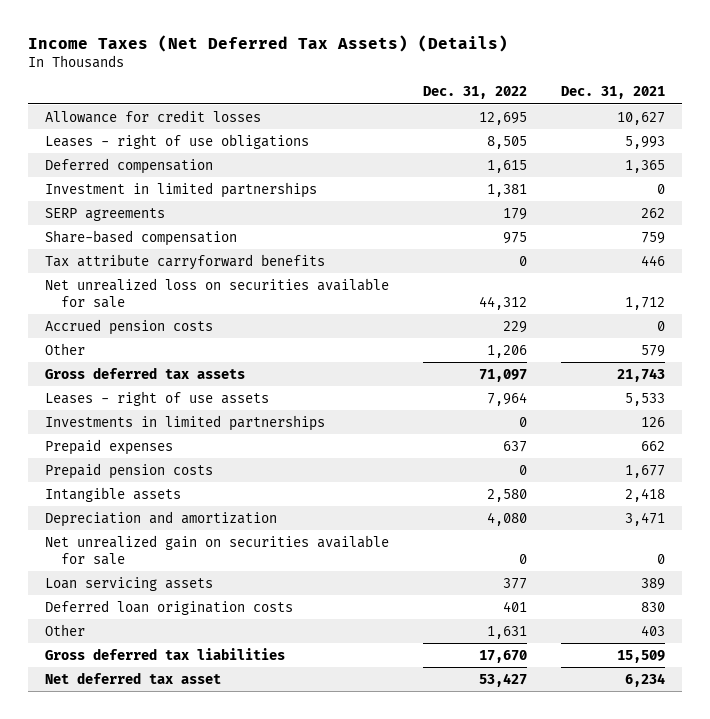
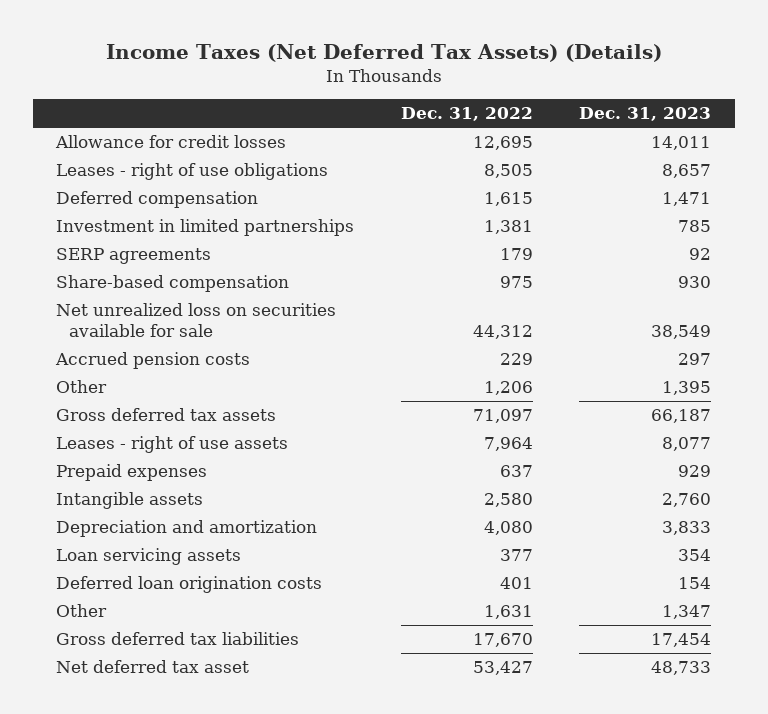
- | Dec. 31, 2022 | Dec. 31, 2021
+ | Dec. 31, 2022 | Dec. 31, 2023
- Tax attribute carryforward benefits | 0 | 446
- Investments in limited partnerships | 0 | 126
- Prepaid pension costs | 0 | 1,677
- Net unrealized gain on securities available for sale | 0 | 0

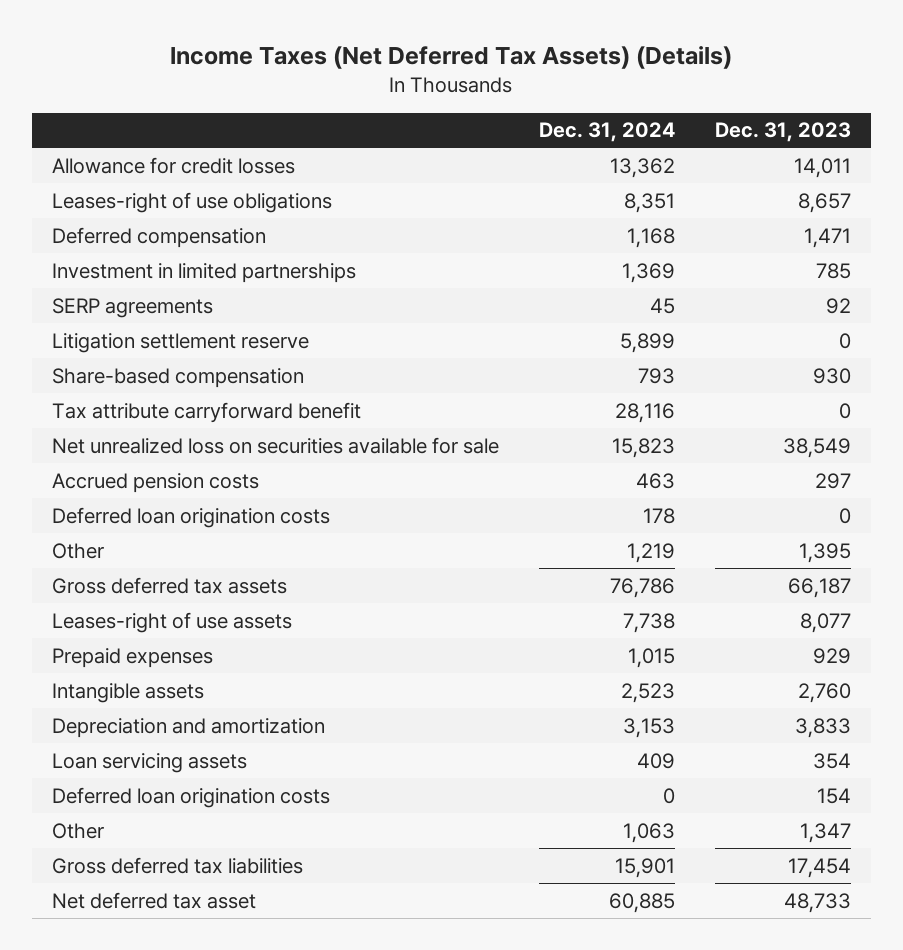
- | Dec. 31, 2022 | Dec. 31, 2023
+ | Dec. 31, 2024 | Dec. 31, 2023
- Leases - right of use obligations | 8,505 | 8,657
+ Leases-right of use obligations | 8,351 | 8,657
+ Litigation settlement reserve | 5,899 | 0
+ Tax attribute carryforward benefit | 28,116 | 0
+ Deferred loan origination costs | 178 | 0
- Leases - right of use assets | 7,964 | 8,077
+ Leases-right of use assets | 7,738 | 8,077

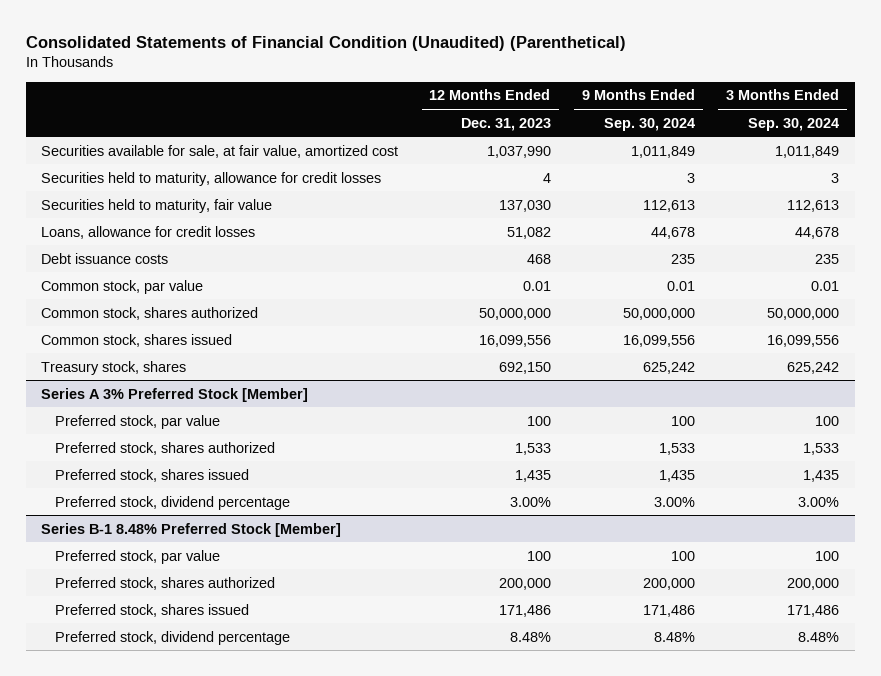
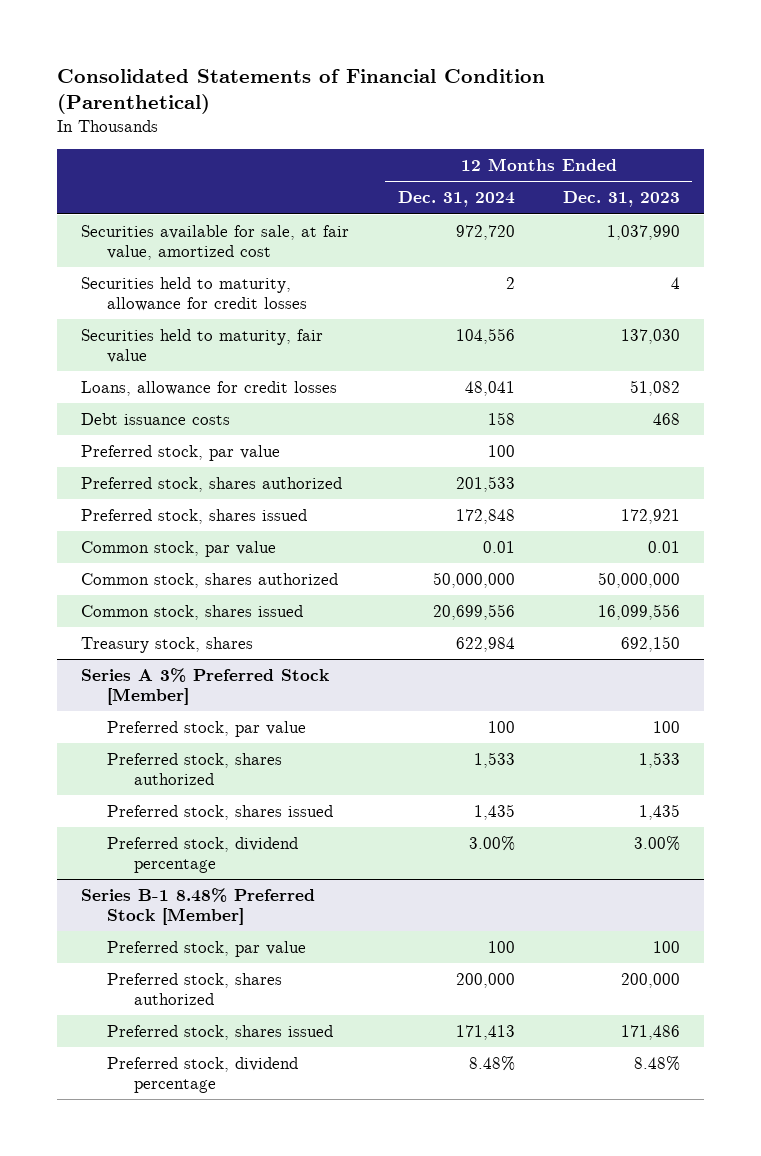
- Consolidated Statements of Financial Condition (Unaudited) (Parenthetical)
+ Consolidated Statements of Financial Condition (Parenthetical)
- | 12 Months Ended Dec. 31, 2023 | 9 Months Ended Sep. 30, 2024 | 3 Months Ended Sep. 30, 2024
+ | 12 Months Ended Dec. 31, 2024 | 12 Months Ended Dec. 31, 2023
+ Preferred stock, par value | 100 |
+ Preferred stock, shares authorized | 201,533 |
+ Preferred stock, shares issued | 172,848 | 172,921

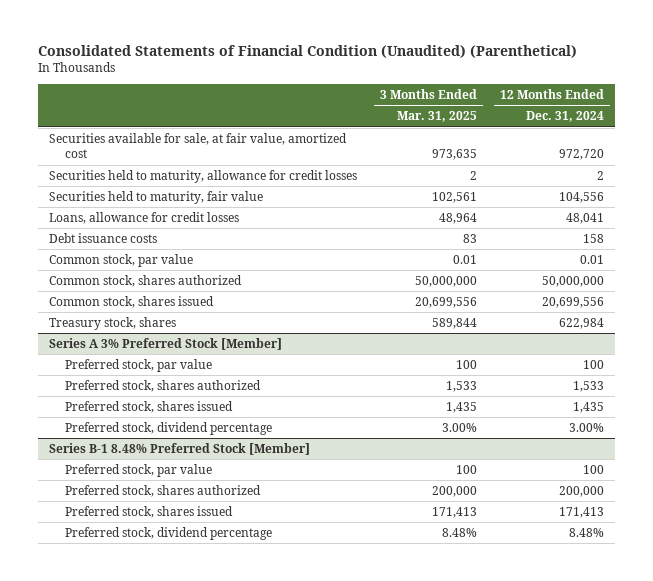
- Consolidated Statements of Financial Condition (Parenthetical)
+ Consolidated Statements of Financial Condition (Unaudited) (Parenthetical)
- | 12 Months Ended Dec. 31, 2024 | 12 Months Ended Dec. 31, 2023
+ | 3 Months Ended Mar. 31, 2025 | 12 Months Ended Dec. 31, 2024
- Preferred stock, par value | 100 |
- Preferred stock, shares authorized | 201,533 |
- Preferred stock, shares issued | 172,848 | 172,921

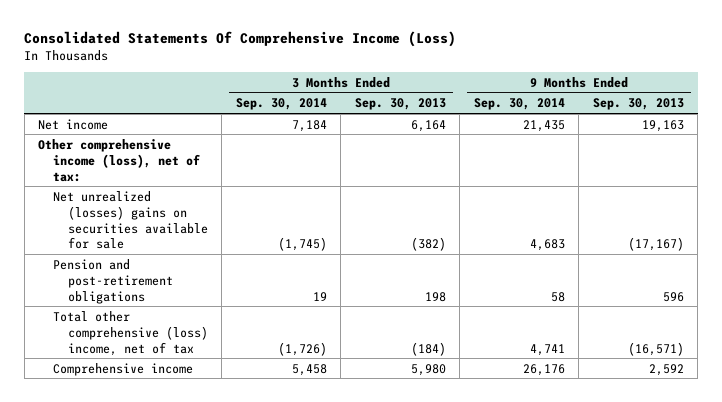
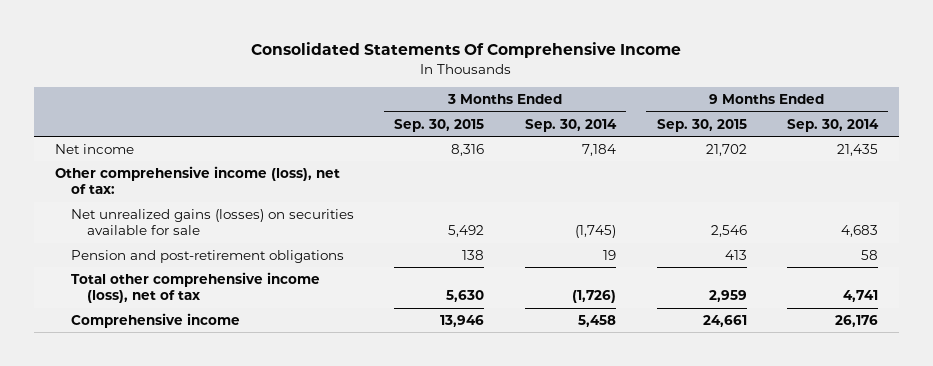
- Consolidated Statements Of Comprehensive Income (Loss)
+ Consolidated Statements Of Comprehensive Income
- | 3 Months Ended Sep. 30, 2014 | 3 Months Ended Sep. 30, 2013 | 9 Months Ended Sep. 30, 2014 | 9 Months Ended Sep. 30, 2013
+ | 3 Months Ended Sep. 30, 2015 | 3 Months Ended Sep. 30, 2014 | 9 Months Ended Sep. 30, 2015 | 9 Months Ended Sep. 30, 2014
- Net unrealized (losses) gains on securities available for sale | (1,745) | (382) | 4,683 | (17,167)
+ Net unrealized gains (losses) on securities available for sale | 5,492 | (1,745) | 2,546 | 4,683
- Total other comprehensive (loss) income, net of tax | (1,726) | (184) | 4,741 | (16,571)
+ Total other comprehensive income (loss), net of tax | 5,630 | (1,726) | 2,959 | 4,741

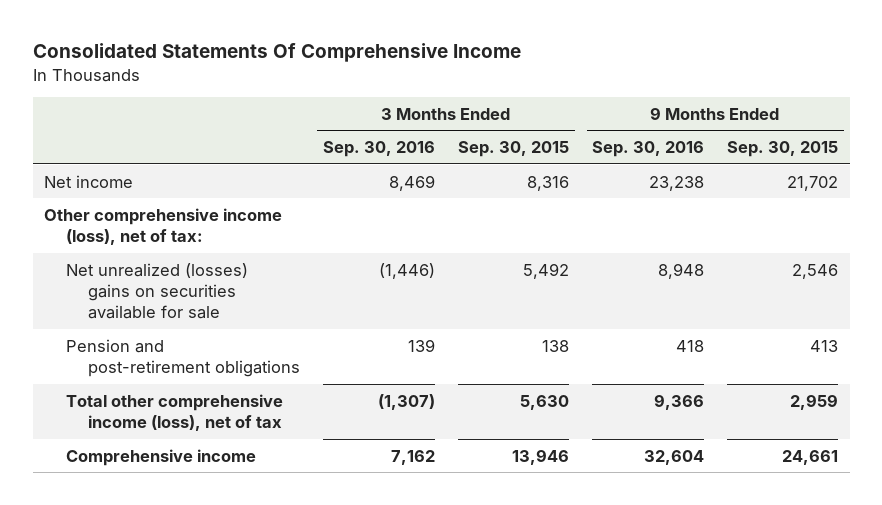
- | 3 Months Ended Sep. 30, 2015 | 3 Months Ended Sep. 30, 2014 | 9 Months Ended Sep. 30, 2015 | 9 Months Ended Sep. 30, 2014
+ | 3 Months Ended Sep. 30, 2016 | 3 Months Ended Sep. 30, 2015 | 9 Months Ended Sep. 30, 2016 | 9 Months Ended Sep. 30, 2015
- Net unrealized gains (losses) on securities available for sale | 5,492 | (1,745) | 2,546 | 4,683
+ Net unrealized (losses) gains on securities available for sale | (1,446) | 5,492 | 8,948 | 2,546

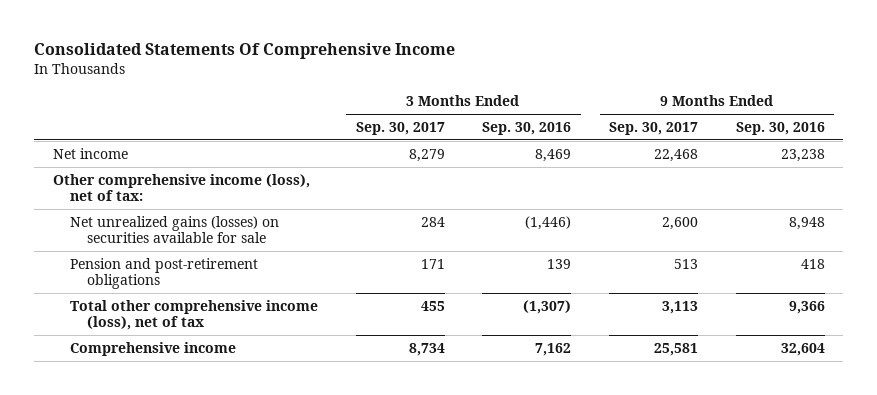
- | 3 Months Ended Sep. 30, 2016 | 3 Months Ended Sep. 30, 2015 | 9 Months Ended Sep. 30, 2016 | 9 Months Ended Sep. 30, 2015
+ | 3 Months Ended Sep. 30, 2017 | 3 Months Ended Sep. 30, 2016 | 9 Months Ended Sep. 30, 2017 | 9 Months Ended Sep. 30, 2016
- Net unrealized (losses) gains on securities available for sale | (1,446) | 5,492 | 8,948 | 2,546
+ Net unrealized gains (losses) on securities available for sale | 284 | (1,446) | 2,600 | 8,948

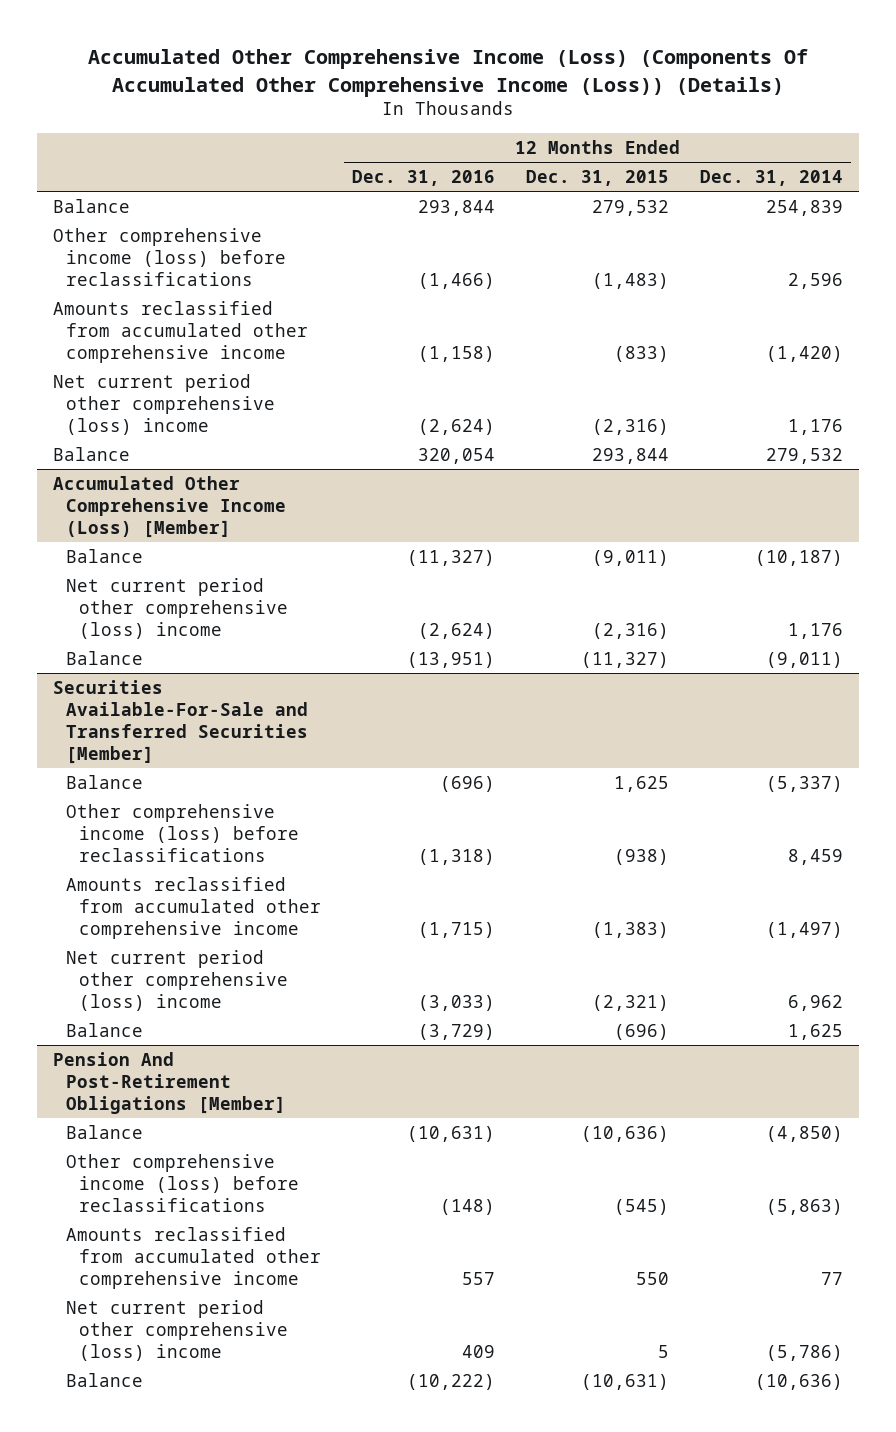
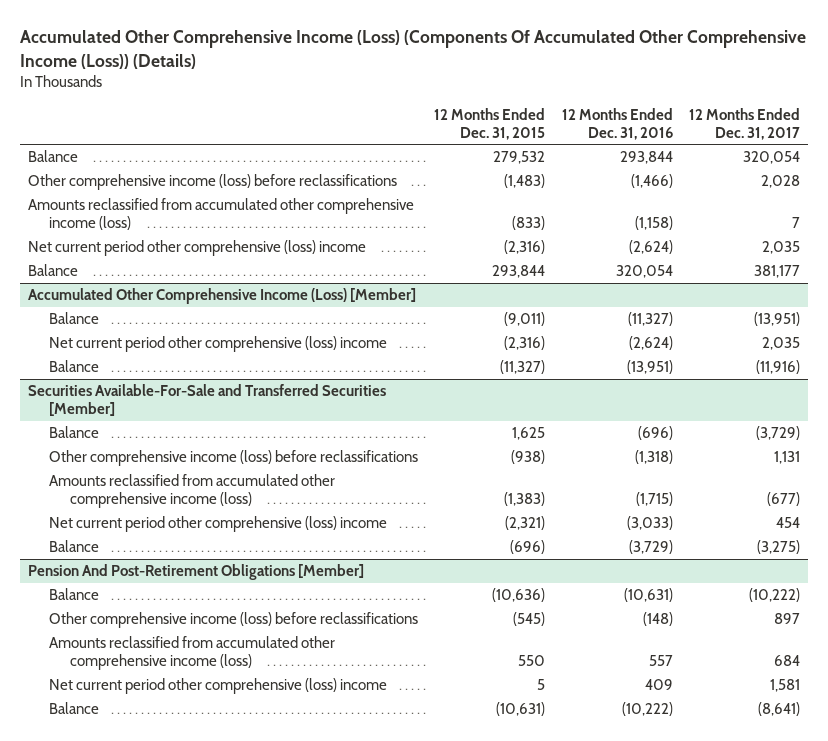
- | 12 Months Ended Dec. 31, 2016 | 12 Months Ended Dec. 31, 2015 | 12 Months Ended Dec. 31, 2014
+ | 12 Months Ended Dec. 31, 2015 | 12 Months Ended Dec. 31, 2016 | 12 Months Ended Dec. 31, 2017
- Amounts reclassified from accumulated other comprehensive income | (1,158) | (833) | (1,420)
+ Amounts reclassified from accumulated other comprehensive income (loss) | (833) | (1,158) | 7
@ Securities Available-For-Sale and Transferred Securities [Member]
- Amounts reclassified from accumulated other comprehensive income | (1,715) | (1,383) | (1,497)
+ Amounts reclassified from accumulated other comprehensive income (loss) | (1,383) | (1,715) | (677)
@ Pension And Post-Retirement Obligations [Member]
- Amounts reclassified from accumulated other comprehensive income | 557 | 550 | 77
+ Amounts reclassified from accumulated other comprehensive income (loss) | 550 | 557 | 684

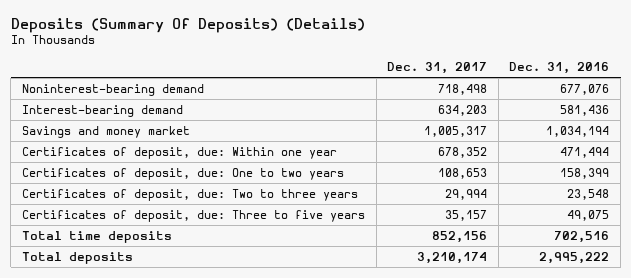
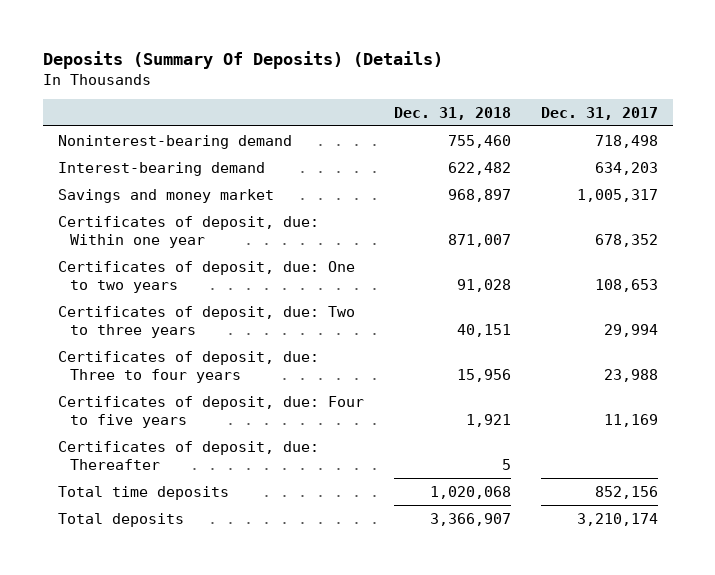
- | Dec. 31, 2017 | Dec. 31, 2016
+ | Dec. 31, 2018 | Dec. 31, 2017
- Certificates of deposit, due: Three to five years | 35,157 | 49,075
+ Certificates of deposit, due: Three to four years | 15,956 | 23,988
+ Certificates of deposit, due: Four to five years | 1,921 | 11,169
+ Certificates of deposit, due: Thereafter | 5 |

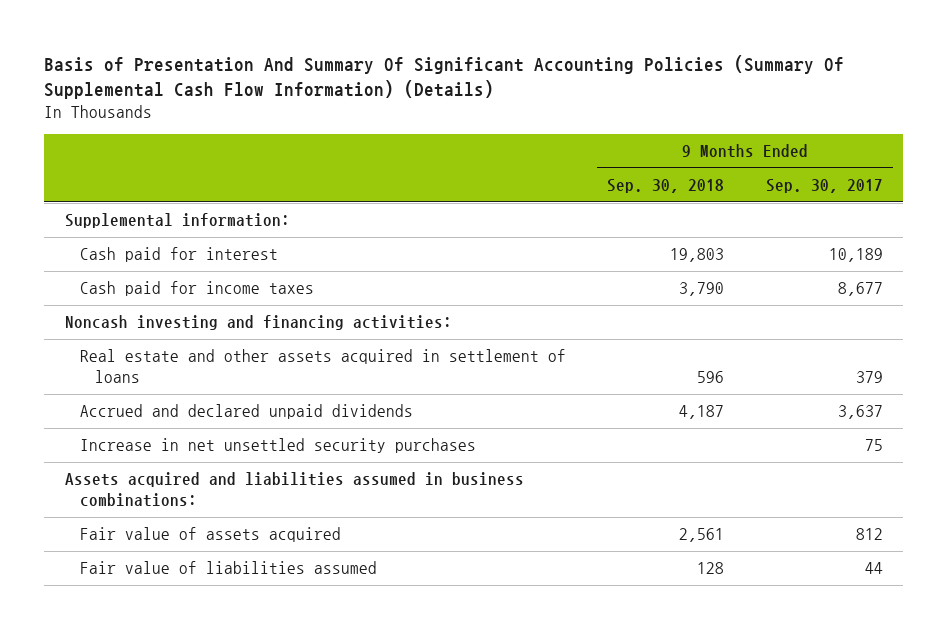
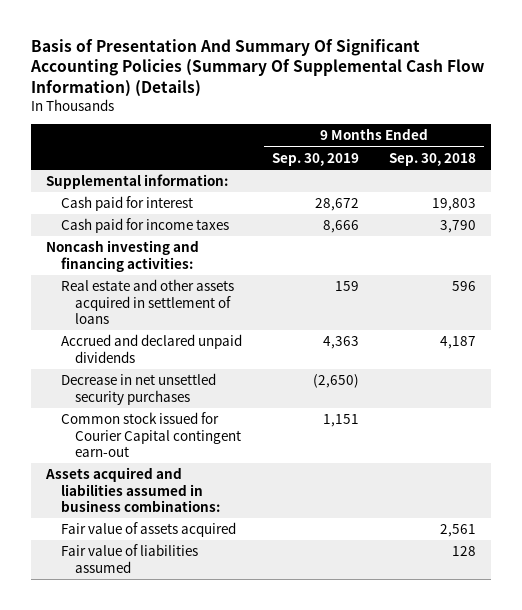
- | 9 Months Ended Sep. 30, 2018 | 9 Months Ended Sep. 30, 2017
+ | 9 Months Ended Sep. 30, 2019 | 9 Months Ended Sep. 30, 2018
- Increase in net unsettled security purchases | | 75
+ Decrease in net unsettled security purchases | (2,650) |
+ Common stock issued for Courier Capital contingent earn-out | 1,151 |

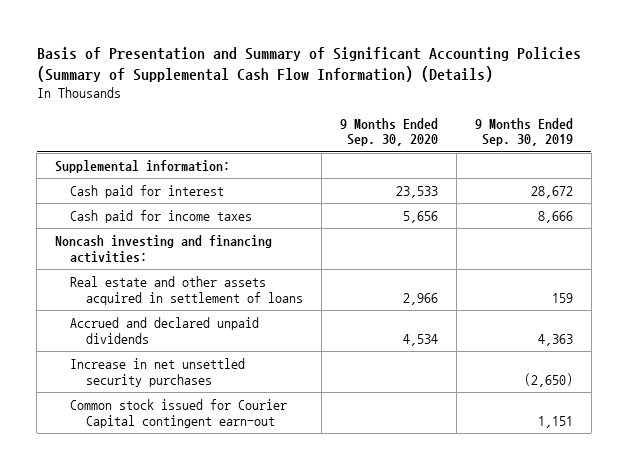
- Basis of Presentation And Summary Of Significant Accounting Policies (Summary Of Supplemental Cash Flow Information) (Details)
+ Basis of Presentation and Summary of Significant Accounting Policies (Summary of Supplemental Cash Flow Information) (Details)
- | 9 Months Ended Sep. 30, 2019 | 9 Months Ended Sep. 30, 2018
+ | 9 Months Ended Sep. 30, 2020 | 9 Months Ended Sep. 30, 2019
- Decrease in net unsettled security purchases | (2,650) |
+ Increase in net unsettled security purchases | | (2,650)
- Assets acquired and liabilities assumed in business combinations:
- Fair value of assets acquired | | 2,561
- Fair value of liabilities assumed | | 128

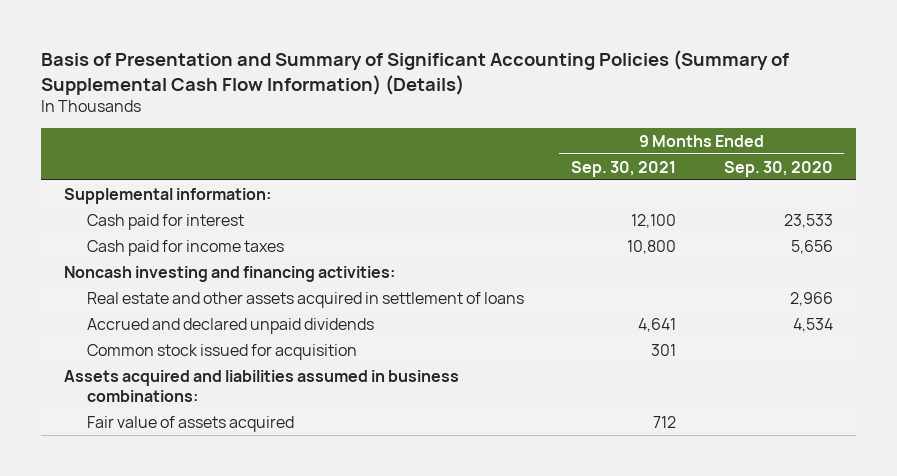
- | 9 Months Ended Sep. 30, 2020 | 9 Months Ended Sep. 30, 2019
+ | 9 Months Ended Sep. 30, 2021 | 9 Months Ended Sep. 30, 2020
- Increase in net unsettled security purchases | | (2,650)
- Common stock issued for Courier Capital contingent earn-out | | 1,151
+ Common stock issued for acquisition | 301 |
+ Assets acquired and liabilities assumed in business combinations:
+ Fair value of assets acquired | 712 |

